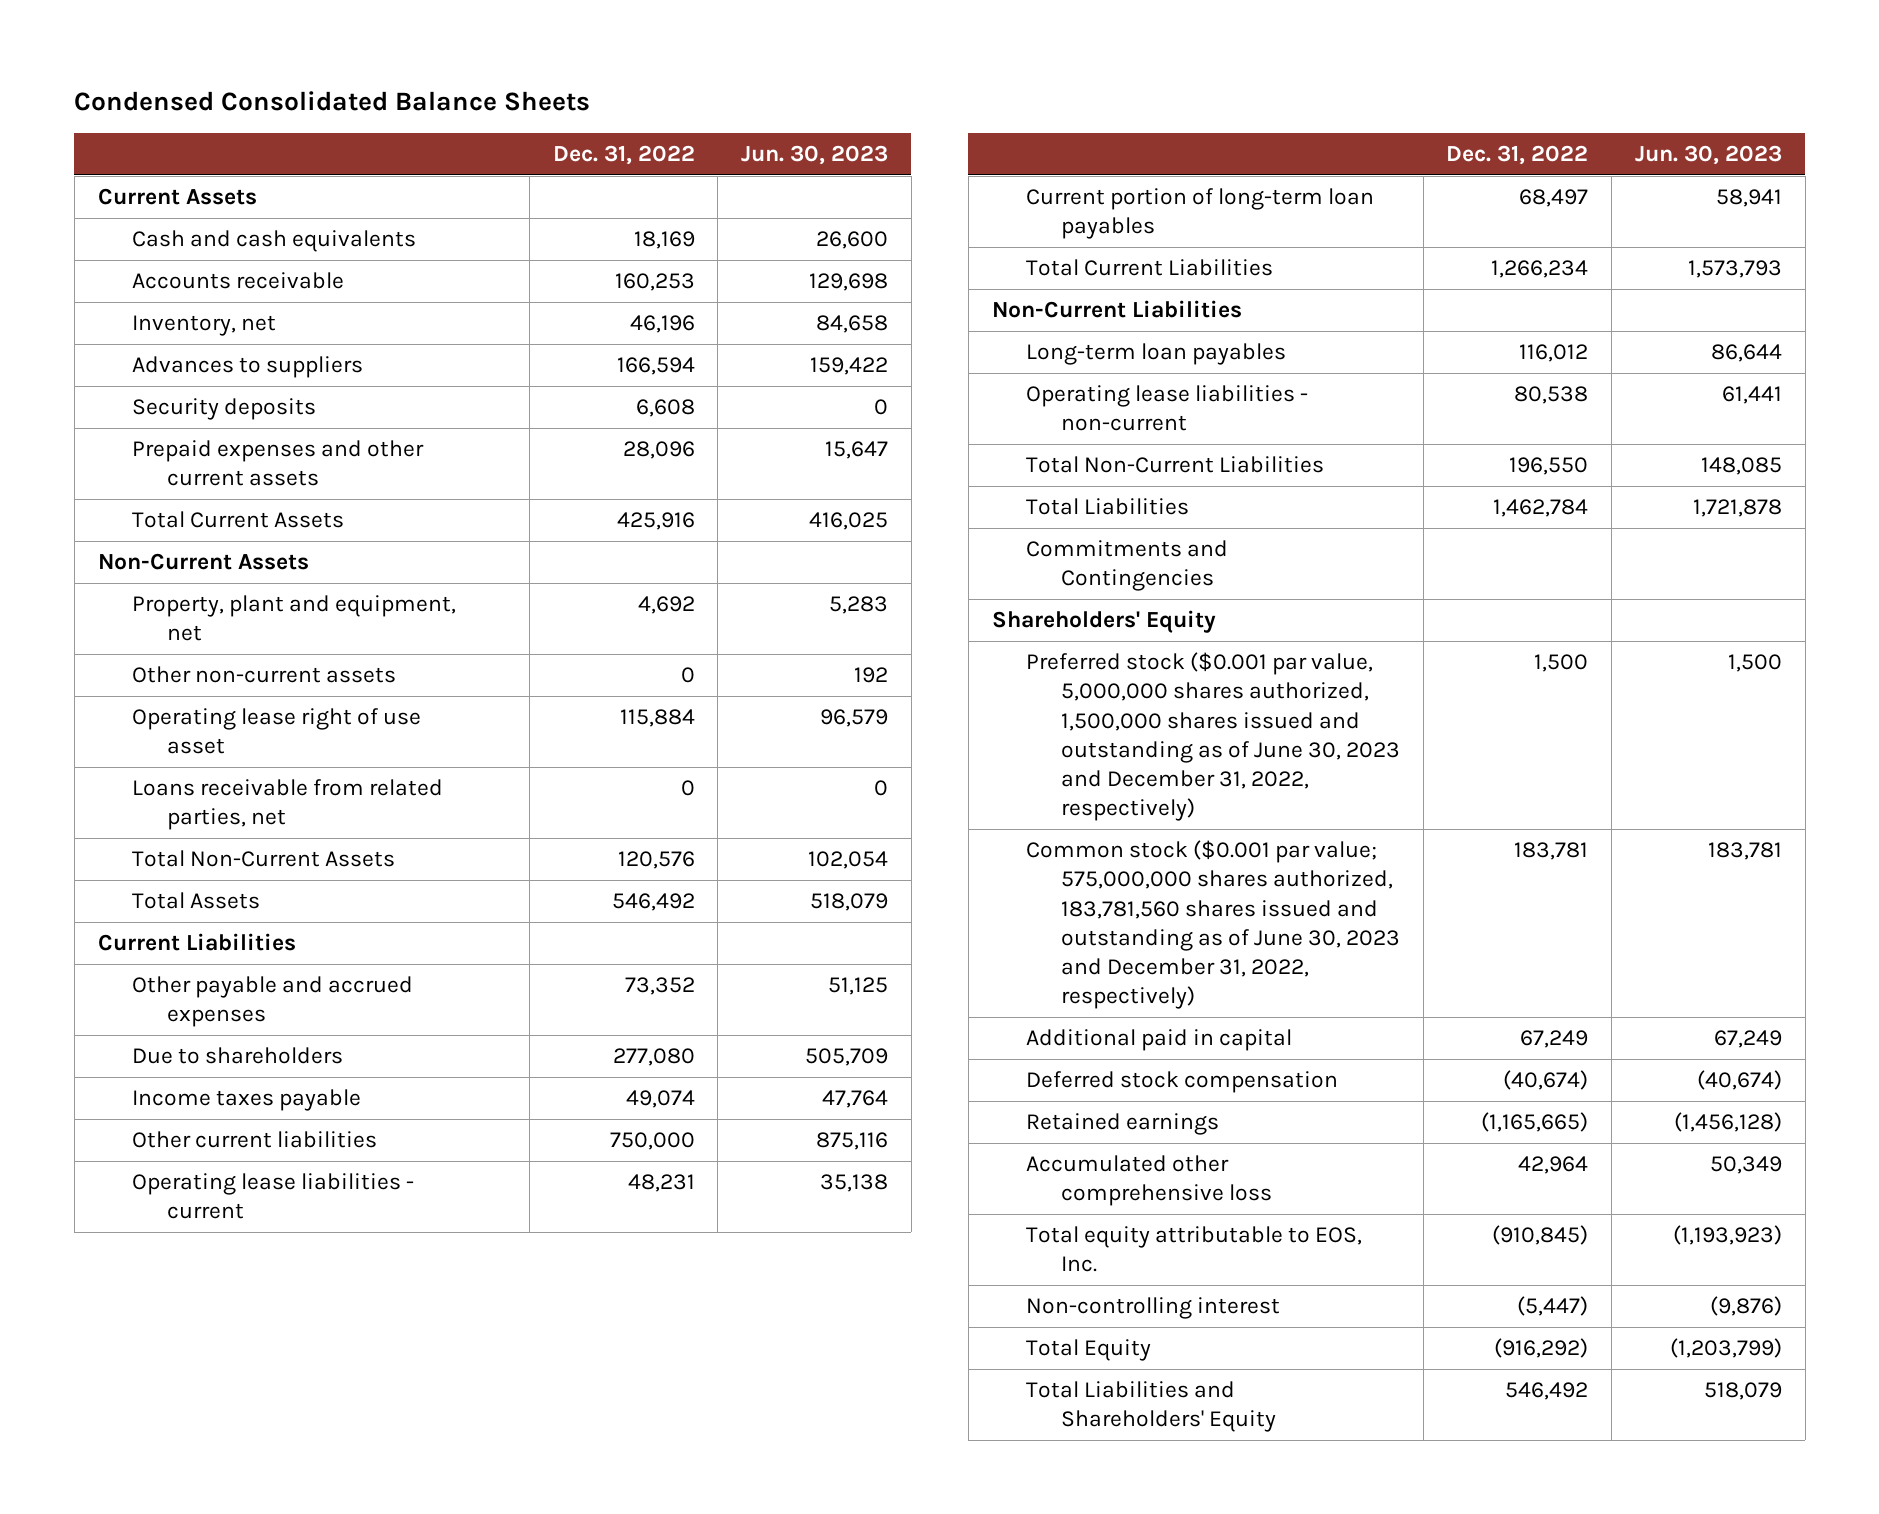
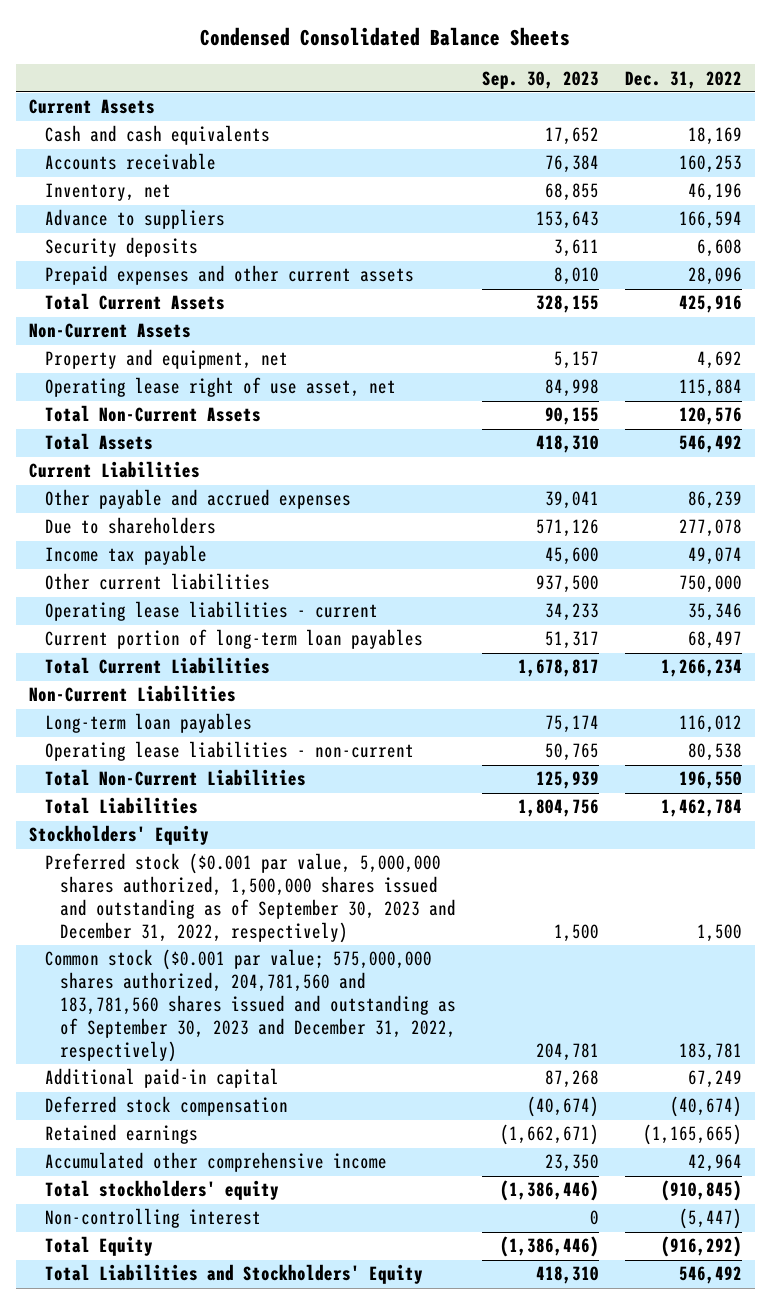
- | Dec. 31, 2022 | Jun. 30, 2023
+ | Sep. 30, 2023 | Dec. 31, 2022
- Advances to suppliers | 166,594 | 159,422
+ Advance to suppliers | 153,643 | 166,594
- Property, plant and equipment, net | 4,692 | 5,283
- Other non-current assets | 0 | 192
- Operating lease right of use asset | 115,884 | 96,579
- Loans receivable from related parties, net | 0 | 0
+ Property and equipment, net | 5,157 | 4,692
+ Operating lease right of use asset, net | 84,998 | 115,884
- Other payable and accrued expenses | 73,352 | 51,125
- Due to shareholders | 277,080 | 505,709
- Income taxes payable | 49,074 | 47,764
+ Other payable and accrued expenses | 39,041 | 86,239
+ Due to shareholders | 571,126 | 277,078
+ Income tax payable | 45,600 | 49,074
- Operating lease liabilities - current | 48,231 | 35,138
+ Operating lease liabilities - current | 34,233 | 35,346
- Commitments and Contingencies
- Shareholders' Equity
- Preferred stock ($0.001 par value, 5,000,000 shares authorized, 1,500,000 shares issued and outstanding as of June 30, 2023 and December 31, 2022, respectively) | 1,500 | 1,500
- Common stock ($0.001 par value; 575,000,000 shares authorized, 183,781,560 shares issued and outstanding as of June 30, 2023 and December 31, 2022, respectively) | 183,781 | 183,781
- Additional paid in capital | 67,249 | 67,249
+ Stockholders' Equity
+ Preferred stock ($0.001 par value, 5,000,000 shares authorized, 1,500,000 shares issued and outstanding as of September 30, 2023 and December 31, 2022, respectively) | 1,500 | 1,500
+ Common stock ($0.001 par value; 575,000,000 shares authorized, 204,781,560 and 183,781,560 shares issued and outstanding as of September 30, 2023 and December 31, 2022, respectively) | 204,781 | 183,781
+ Additional paid-in capital | 87,268 | 67,249
- Accumulated other comprehensive loss | 42,964 | 50,349
- Total equity attributable to EOS, Inc. | (910,845) | (1,193,923)
+ Accumulated other comprehensive income | 23,350 | 42,964
+ Total stockholders' equity | (1,386,446) | (910,845)
- Total Liabilities and Shareholders' Equity | 546,492 | 518,079
+ Total Liabilities and Stockholders' Equity | 418,310 | 546,492

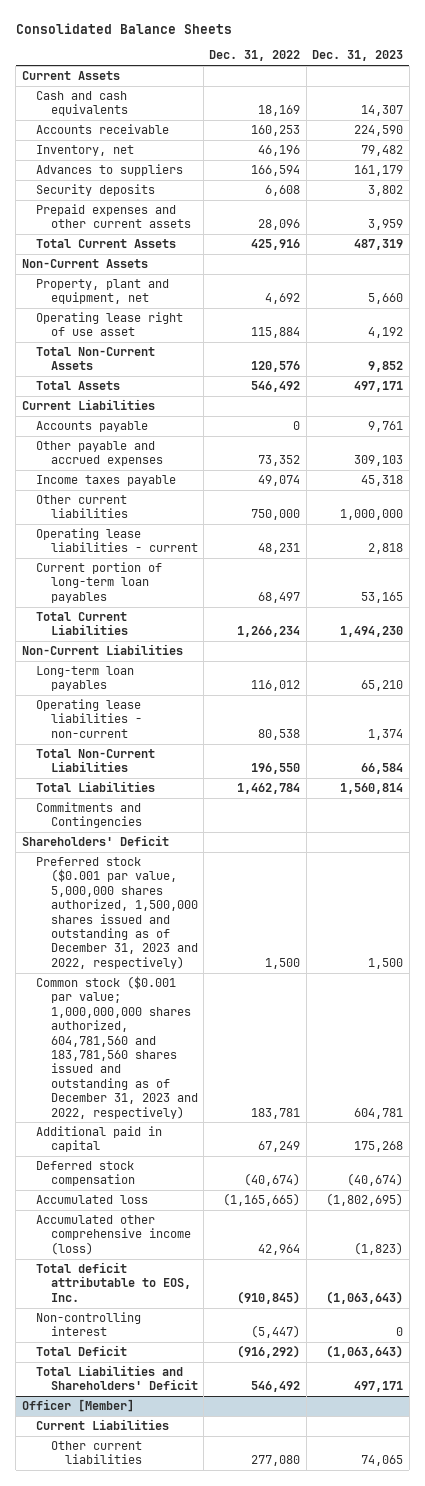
- Condensed Consolidated Balance Sheets
+ Consolidated Balance Sheets
- | Sep. 30, 2023 | Dec. 31, 2022
+ | Dec. 31, 2022 | Dec. 31, 2023
- Advance to suppliers | 153,643 | 166,594
+ Advances to suppliers | 166,594 | 161,179
- Property and equipment, net | 5,157 | 4,692
- Operating lease right of use asset, net | 84,998 | 115,884
+ Property, plant and equipment, net | 4,692 | 5,660
+ Operating lease right of use asset | 115,884 | 4,192
- Other payable and accrued expenses | 39,041 | 86,239
- Due to shareholders | 571,126 | 277,078
- Income tax payable | 45,600 | 49,074
+ Accounts payable | 0 | 9,761
+ Other payable and accrued expenses | 73,352 | 309,103
+ Income taxes payable | 49,074 | 45,318
- Operating lease liabilities - current | 34,233 | 35,346
+ Operating lease liabilities - current | 48,231 | 2,818
- Stockholders' Equity
- Preferred stock ($0.001 par value, 5,000,000 shares authorized, 1,500,000 shares issued and outstanding as of September 30, 2023 and December 31, 2022, respectively) | 1,500 | 1,500
- Common stock ($0.001 par value; 575,000,000 shares authorized, 204,781,560 and 183,781,560 shares issued and outstanding as of September 30, 2023 and December 31, 2022, respectively) | 204,781 | 183,781
- Additional paid-in capital | 87,268 | 67,249
+ Commitments and Contingencies
+ Shareholders' Deficit
+ Preferred stock ($0.001 par value, 5,000,000 shares authorized, 1,500,000 shares issued and outstanding as of December 31, 2023 and 2022, respectively) | 1,500 | 1,500
+ Common stock ($0.001 par value; 1,000,000,000 shares authorized, 604,781,560 and 183,781,560 shares issued and outstanding as of December 31, 2023 and 2022, respectively) | 183,781 | 604,781
+ Additional paid in capital | 67,249 | 175,268
- Retained earnings | (1,662,671) | (1,165,665)
- Accumulated other comprehensive income | 23,350 | 42,964
- Total stockholders' equity | (1,386,446) | (910,845)
+ Accumulated loss | (1,165,665) | (1,802,695)
+ Accumulated other comprehensive income (loss) | 42,964 | (1,823)
+ Total deficit attributable to EOS, Inc. | (910,845) | (1,063,643)
- Total Equity | (1,386,446) | (916,292)
- Total Liabilities and Stockholders' Equity | 418,310 | 546,492
+ Total Deficit | (916,292) | (1,063,643)
+ Total Liabilities and Shareholders' Deficit | 546,492 | 497,171
+ Officer [Member]
+ Current Liabilities
+ Other current liabilities | 277,080 | 74,065

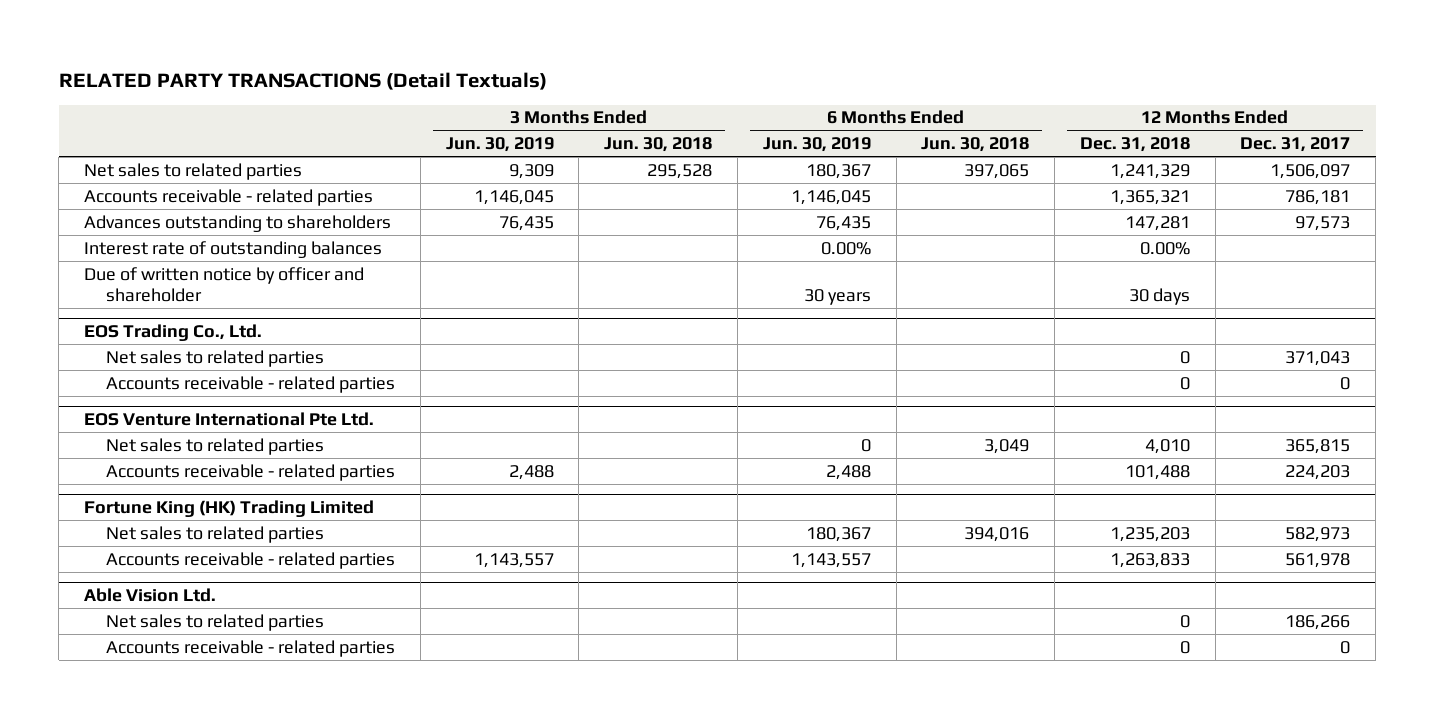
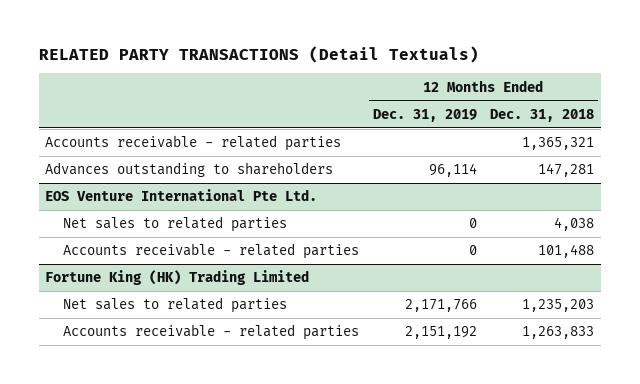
- | 3 Months Ended Jun. 30, 2019 | 3 Months Ended Jun. 30, 2018 | 6 Months Ended Jun. 30, 2019 | 6 Months Ended Jun. 30, 2018 | 12 Months Ended Dec. 31, 2018 | 12 Months Ended Dec. 31, 2017
+ | 12 Months Ended Dec. 31, 2019 | 12 Months Ended Dec. 31, 2018
- Net sales to related parties | 9,309 | 295,528 | 180,367 | 397,065 | 1,241,329 | 1,506,097
- Interest rate of outstanding balances | | | 0.00% | | 0.00% |
- Due of written notice by officer and shareholder | | | 30 years | | 30 days |
- EOS Trading Co., Ltd.
- Net sales to related parties | | | | | 0 | 371,043
- Accounts receivable - related parties | | | | | 0 | 0
@ EOS Venture International Pte Ltd.
- Net sales to related parties | | | 0 | 3,049 | 4,010 | 365,815
+ Net sales to related parties | 0 | 4,038
- Able Vision Ltd.
- Net sales to related parties | | | | | 0 | 186,266
- Accounts receivable - related parties | | | | | 0 | 0

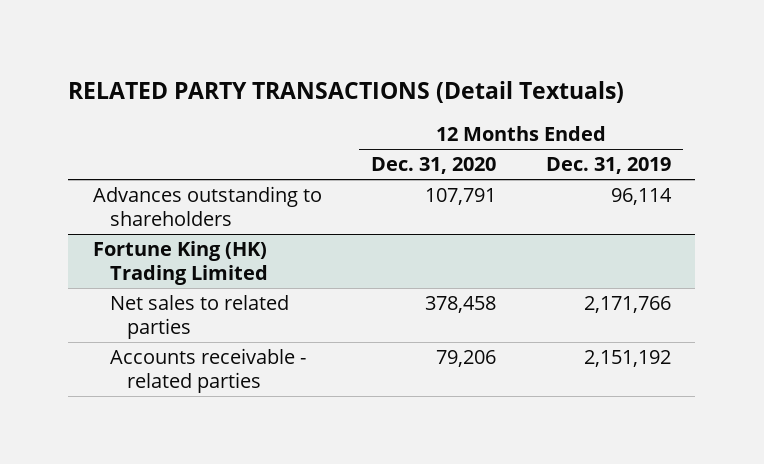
- | 12 Months Ended Dec. 31, 2019 | 12 Months Ended Dec. 31, 2018
+ | 12 Months Ended Dec. 31, 2020 | 12 Months Ended Dec. 31, 2019
- Accounts receivable - related parties | | 1,365,321
- EOS Venture International Pte Ltd.
- Net sales to related parties | 0 | 4,038
- Accounts receivable - related parties | 0 | 101,488

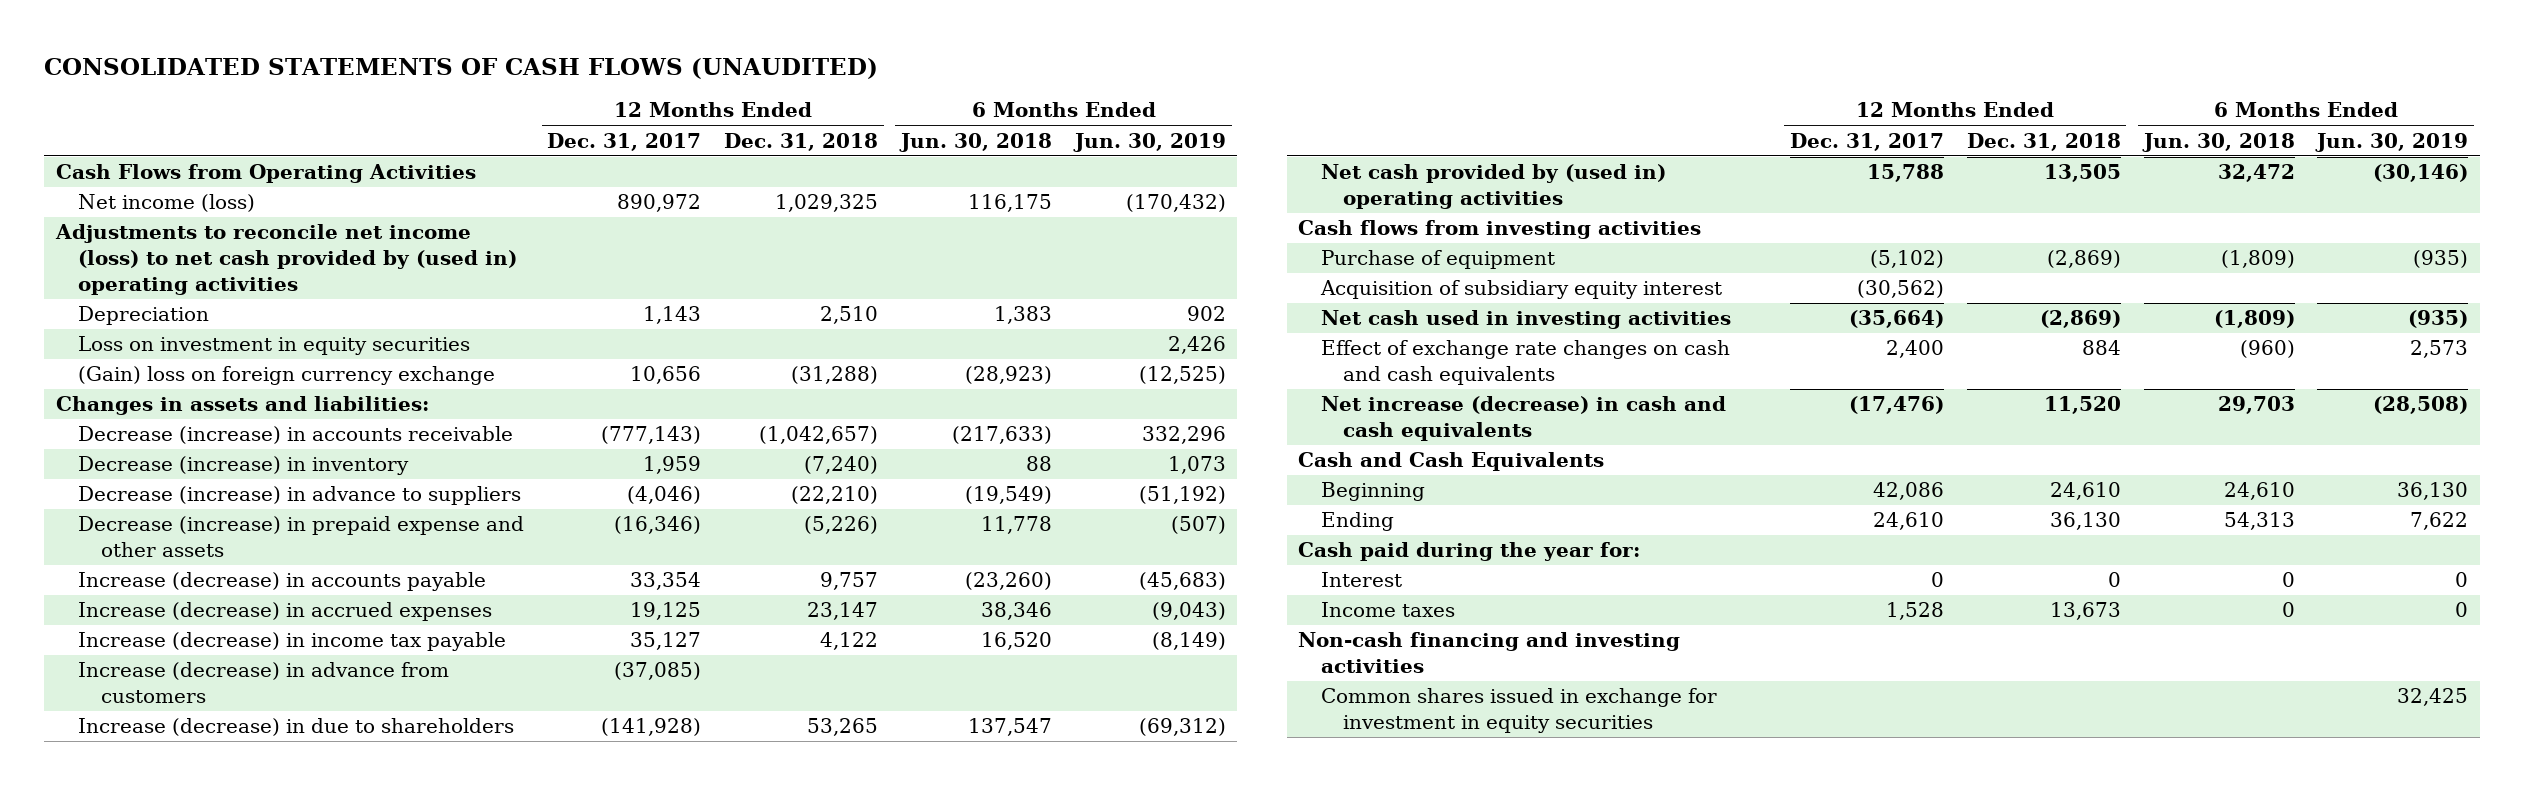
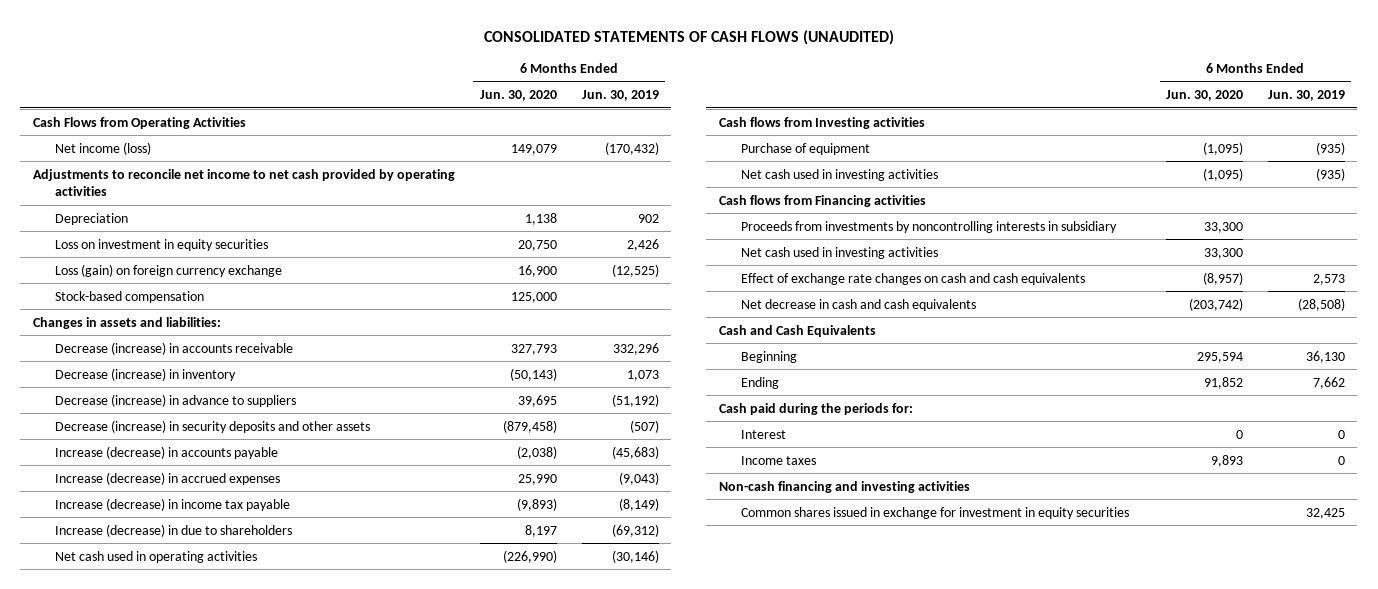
- | 12 Months Ended Dec. 31, 2017 | 12 Months Ended Dec. 31, 2018 | 6 Months Ended Jun. 30, 2018 | 6 Months Ended Jun. 30, 2019
+ | 6 Months Ended Jun. 30, 2020 | 6 Months Ended Jun. 30, 2019
- Adjustments to reconcile net income (loss) to net cash provided by (used in) operating activities
+ Adjustments to reconcile net income to net cash provided by operating activities
- (Gain) loss on foreign currency exchange | 10,656 | (31,288) | (28,923) | (12,525)
+ Loss (gain) on foreign currency exchange | 16,900 | (12,525)
+ Stock-based compensation | 125,000 |
- Decrease (increase) in prepaid expense and other assets | (16,346) | (5,226) | 11,778 | (507)
+ Decrease (increase) in security deposits and other assets | (879,458) | (507)
- Increase (decrease) in advance from customers | (37,085) | | |
- Net cash provided by (used in) operating activities | 15,788 | 13,505 | 32,472 | (30,146)
- Cash flows from investing activities
+ Net cash used in operating activities | (226,990) | (30,146)
+ Cash flows from Investing activities
- Acquisition of subsidiary equity interest | (30,562) | | |
+ Cash flows from Financing activities
+ Proceeds from investments by noncontrolling interests in subsidiary | 33,300 |
+ Net cash used in investing activities | 33,300 |
- Net increase (decrease) in cash and cash equivalents | (17,476) | 11,520 | 29,703 | (28,508)
+ Net decrease in cash and cash equivalents | (203,742) | (28,508)
- Ending | 24,610 | 36,130 | 54,313 | 7,622
- Cash paid during the year for:
+ Ending | 91,852 | 7,662
+ Cash paid during the periods for:

